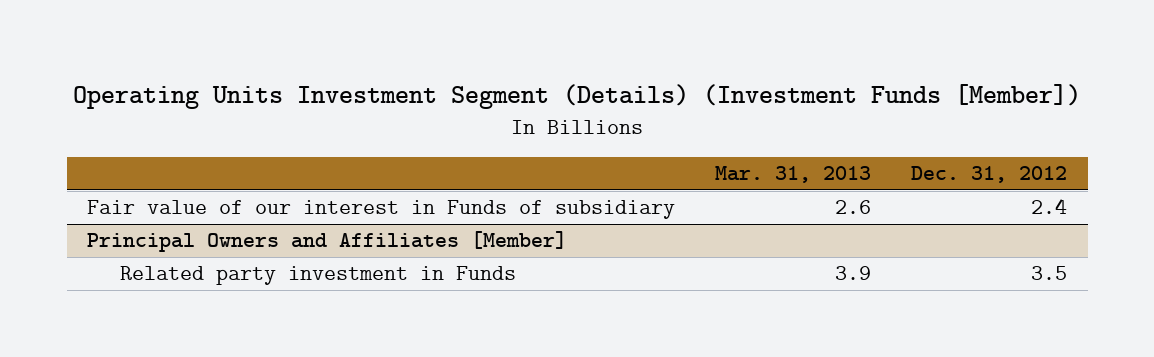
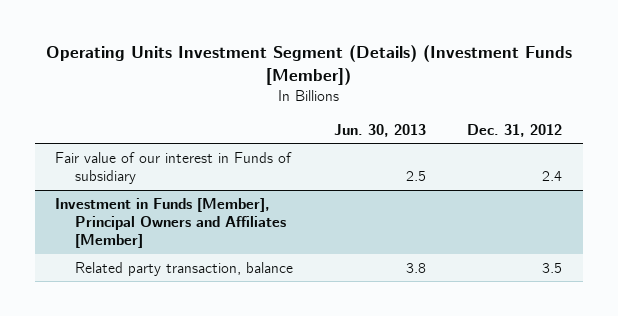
- | Mar. 31, 2013 | Dec. 31, 2012
+ | Jun. 30, 2013 | Dec. 31, 2012
- Principal Owners and Affiliates [Member]
- Related party investment in Funds | 3.9 | 3.5
+ Investment in Funds [Member], Principal Owners and Affiliates [Member]
+ Related party transaction, balance | 3.8 | 3.5

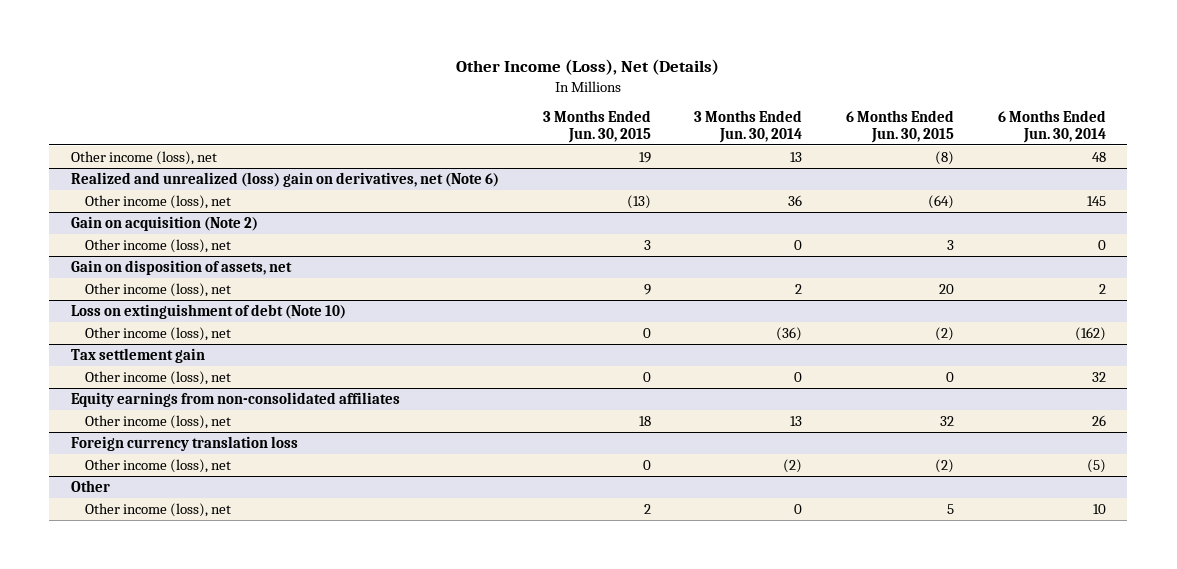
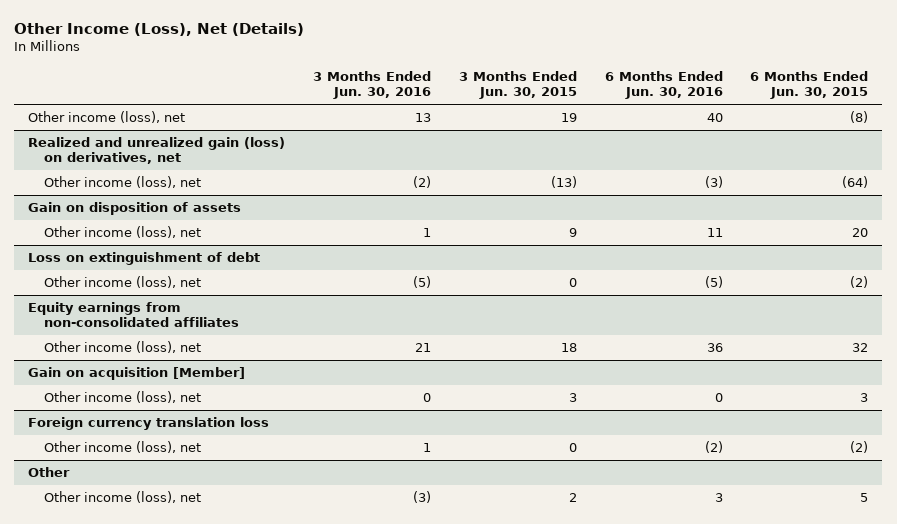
- | 3 Months Ended Jun. 30, 2015 | 3 Months Ended Jun. 30, 2014 | 6 Months Ended Jun. 30, 2015 | 6 Months Ended Jun. 30, 2014
+ | 3 Months Ended Jun. 30, 2016 | 3 Months Ended Jun. 30, 2015 | 6 Months Ended Jun. 30, 2016 | 6 Months Ended Jun. 30, 2015
- Realized and unrealized (loss) gain on derivatives, net (Note 6)
+ Realized and unrealized gain (loss) on derivatives, net
- Gain on acquisition (Note 2)
- Other income (loss), net | 3 | 0 | 3 | 0
- Gain on disposition of assets, net
+ Gain on disposition of assets
- Loss on extinguishment of debt (Note 10)
+ Loss on extinguishment of debt
- Tax settlement gain
- Other income (loss), net | 0 | 0 | 0 | 32
+ Gain on acquisition [Member]
+ Other income (loss), net | 0 | 3 | 0 | 3

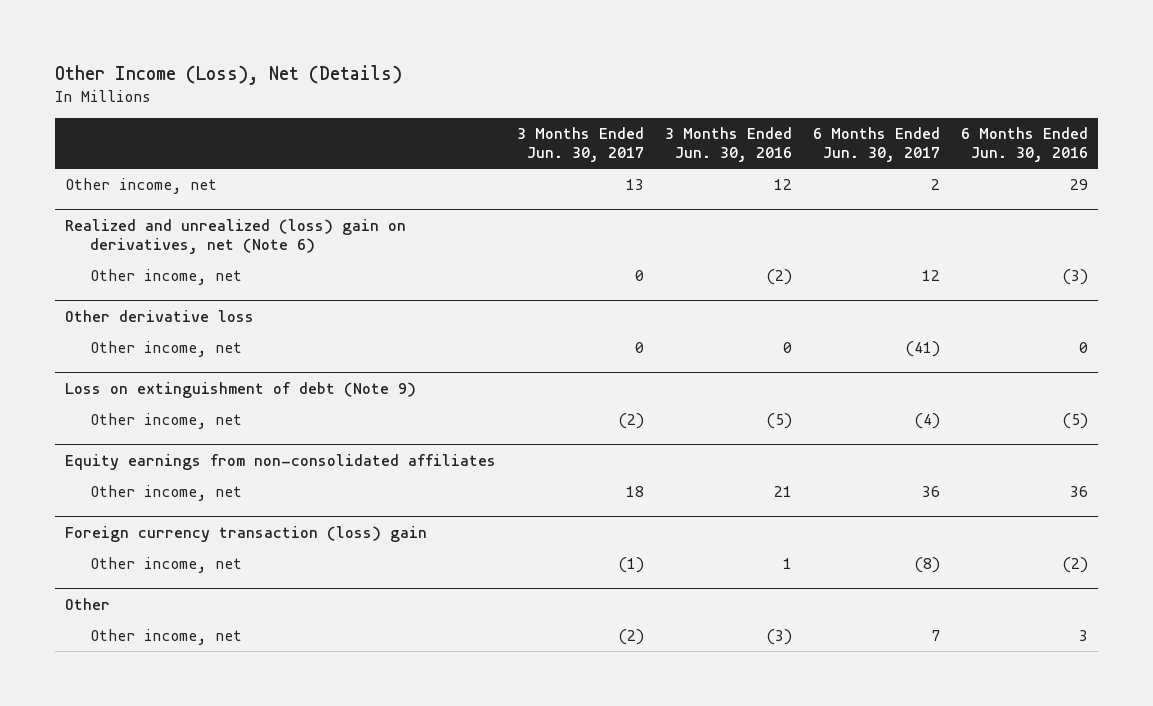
- | 3 Months Ended Jun. 30, 2016 | 3 Months Ended Jun. 30, 2015 | 6 Months Ended Jun. 30, 2016 | 6 Months Ended Jun. 30, 2015
+ | 3 Months Ended Jun. 30, 2017 | 3 Months Ended Jun. 30, 2016 | 6 Months Ended Jun. 30, 2017 | 6 Months Ended Jun. 30, 2016
- Other income (loss), net | 13 | 19 | 40 | (8)
- Realized and unrealized gain (loss) on derivatives, net
- Other income (loss), net | (2) | (13) | (3) | (64)
- Gain on disposition of assets
- Other income (loss), net | 1 | 9 | 11 | 20
- Loss on extinguishment of debt
- Other income (loss), net | (5) | 0 | (5) | (2)
+ Other income, net | 13 | 12 | 2 | 29
+ Realized and unrealized (loss) gain on derivatives, net (Note 6)
+ Other income, net | 0 | (2) | 12 | (3)
+ Other derivative loss
+ Other income, net | 0 | 0 | (41) | 0
+ Loss on extinguishment of debt (Note 9)
+ Other income, net | (2) | (5) | (4) | (5)
@ Equity earnings from non-consolidated affiliates
- Other income (loss), net | 21 | 18 | 36 | 32
- Gain on acquisition [Member]
- Other income (loss), net | 0 | 3 | 0 | 3
- Foreign currency translation loss
- Other income (loss), net | 1 | 0 | (2) | (2)
@ Equity earnings from non-consolidated affiliates
+ Other income, net | 18 | 21 | 36 | 36
+ Foreign currency transaction (loss) gain
+ Other income, net | (1) | 1 | (8) | (2)
@ Other
- Other income (loss), net | (3) | 2 | 3 | 5
+ Other income, net | (2) | (3) | 7 | 3

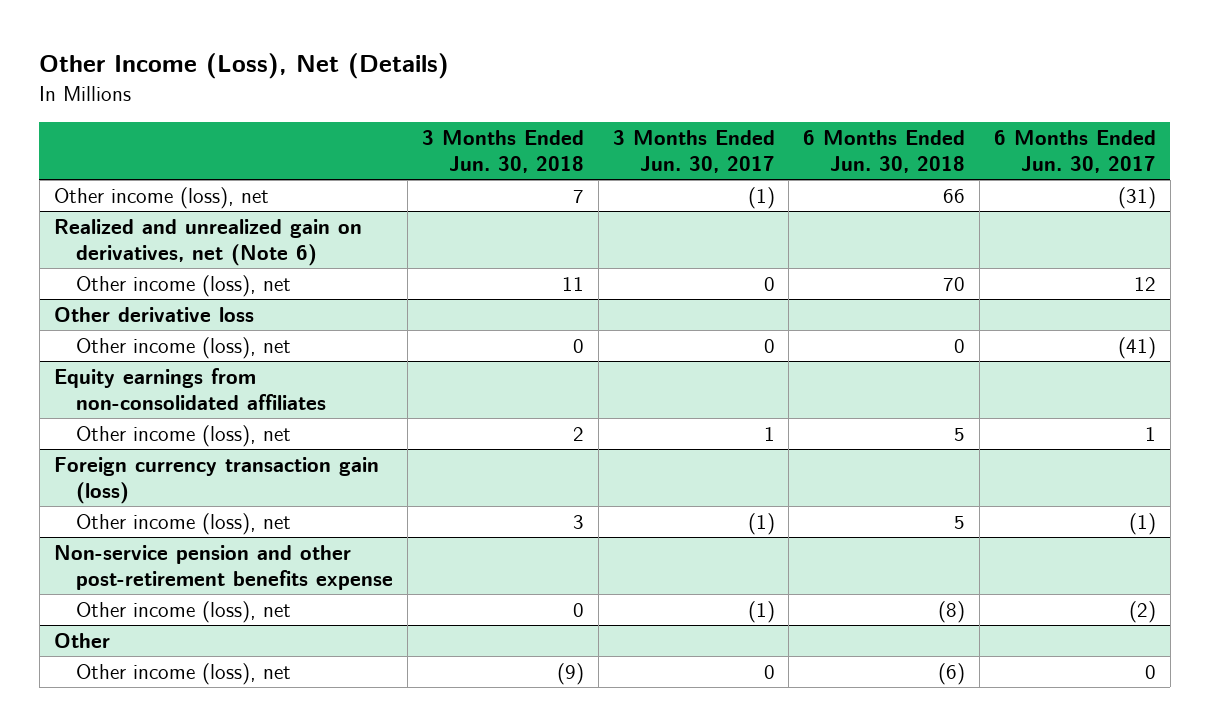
- | 3 Months Ended Jun. 30, 2017 | 3 Months Ended Jun. 30, 2016 | 6 Months Ended Jun. 30, 2017 | 6 Months Ended Jun. 30, 2016
+ | 3 Months Ended Jun. 30, 2018 | 3 Months Ended Jun. 30, 2017 | 6 Months Ended Jun. 30, 2018 | 6 Months Ended Jun. 30, 2017
- Other income, net | 13 | 12 | 2 | 29
- Realized and unrealized (loss) gain on derivatives, net (Note 6)
- Other income, net | 0 | (2) | 12 | (3)
+ Other income (loss), net | 7 | (1) | 66 | (31)
+ Realized and unrealized gain on derivatives, net (Note 6)
+ Other income (loss), net | 11 | 0 | 70 | 12
@ Other derivative loss
- Other income, net | 0 | 0 | (41) | 0
- Loss on extinguishment of debt (Note 9)
- Other income, net | (2) | (5) | (4) | (5)
@ Other derivative loss
+ Other income (loss), net | 0 | 0 | 0 | (41)
@ Equity earnings from non-consolidated affiliates
- Other income, net | 18 | 21 | 36 | 36
- Foreign currency transaction (loss) gain
- Other income, net | (1) | 1 | (8) | (2)
@ Equity earnings from non-consolidated affiliates
+ Other income (loss), net | 2 | 1 | 5 | 1
+ Foreign currency transaction gain (loss)
+ Other income (loss), net | 3 | (1) | 5 | (1)
+ Non-service pension and other post-retirement benefits expense
+ Other income (loss), net | 0 | (1) | (8) | (2)
@ Other
- Other income, net | (2) | (3) | 7 | 3
+ Other income (loss), net | (9) | 0 | (6) | 0

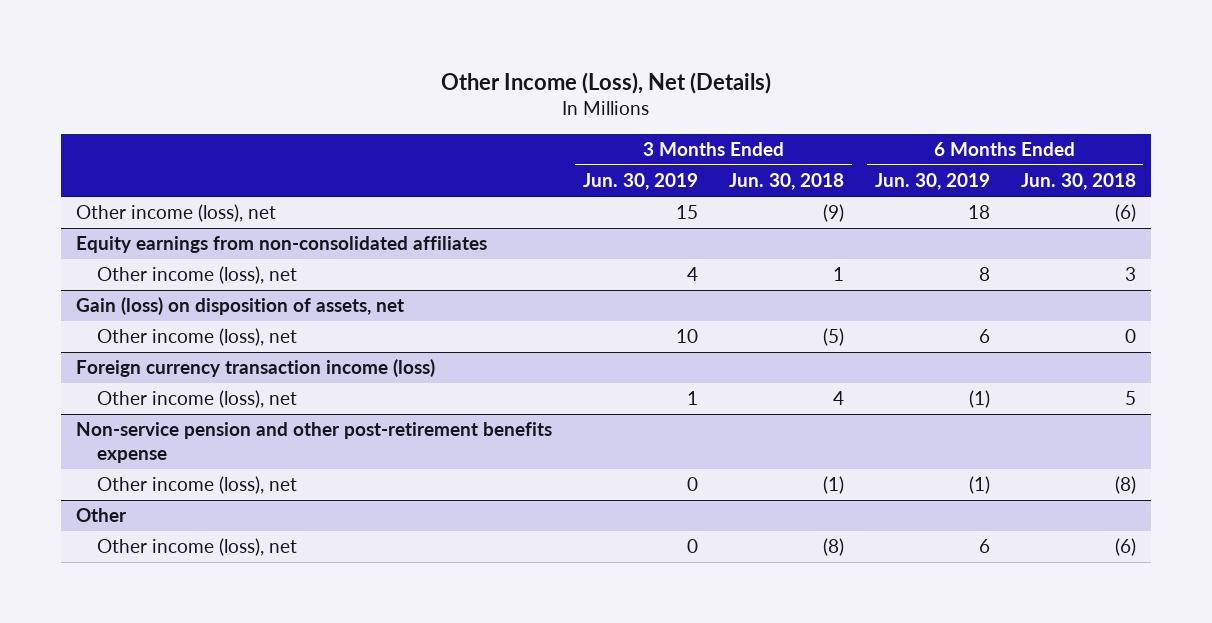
- | 3 Months Ended Jun. 30, 2018 | 3 Months Ended Jun. 30, 2017 | 6 Months Ended Jun. 30, 2018 | 6 Months Ended Jun. 30, 2017
+ | 3 Months Ended Jun. 30, 2019 | 3 Months Ended Jun. 30, 2018 | 6 Months Ended Jun. 30, 2019 | 6 Months Ended Jun. 30, 2018
- Other income (loss), net | 7 | (1) | 66 | (31)
- Realized and unrealized gain on derivatives, net (Note 6)
- Other income (loss), net | 11 | 0 | 70 | 12
- Other derivative loss
- Other income (loss), net | 0 | 0 | 0 | (41)
+ Other income (loss), net | 15 | (9) | 18 | (6)
@ Equity earnings from non-consolidated affiliates
- Other income (loss), net | 2 | 1 | 5 | 1
- Foreign currency transaction gain (loss)
- Other income (loss), net | 3 | (1) | 5 | (1)
@ Equity earnings from non-consolidated affiliates
+ Other income (loss), net | 4 | 1 | 8 | 3
+ Gain (loss) on disposition of assets, net
+ Other income (loss), net | 10 | (5) | 6 | 0
+ Foreign currency transaction income (loss)
+ Other income (loss), net | 1 | 4 | (1) | 5
@ Non-service pension and other post-retirement benefits expense
- Other income (loss), net | 0 | (1) | (8) | (2)
+ Other income (loss), net | 0 | (1) | (1) | (8)
@ Other
- Other income (loss), net | (9) | 0 | (6) | 0
+ Other income (loss), net | 0 | (8) | 6 | (6)

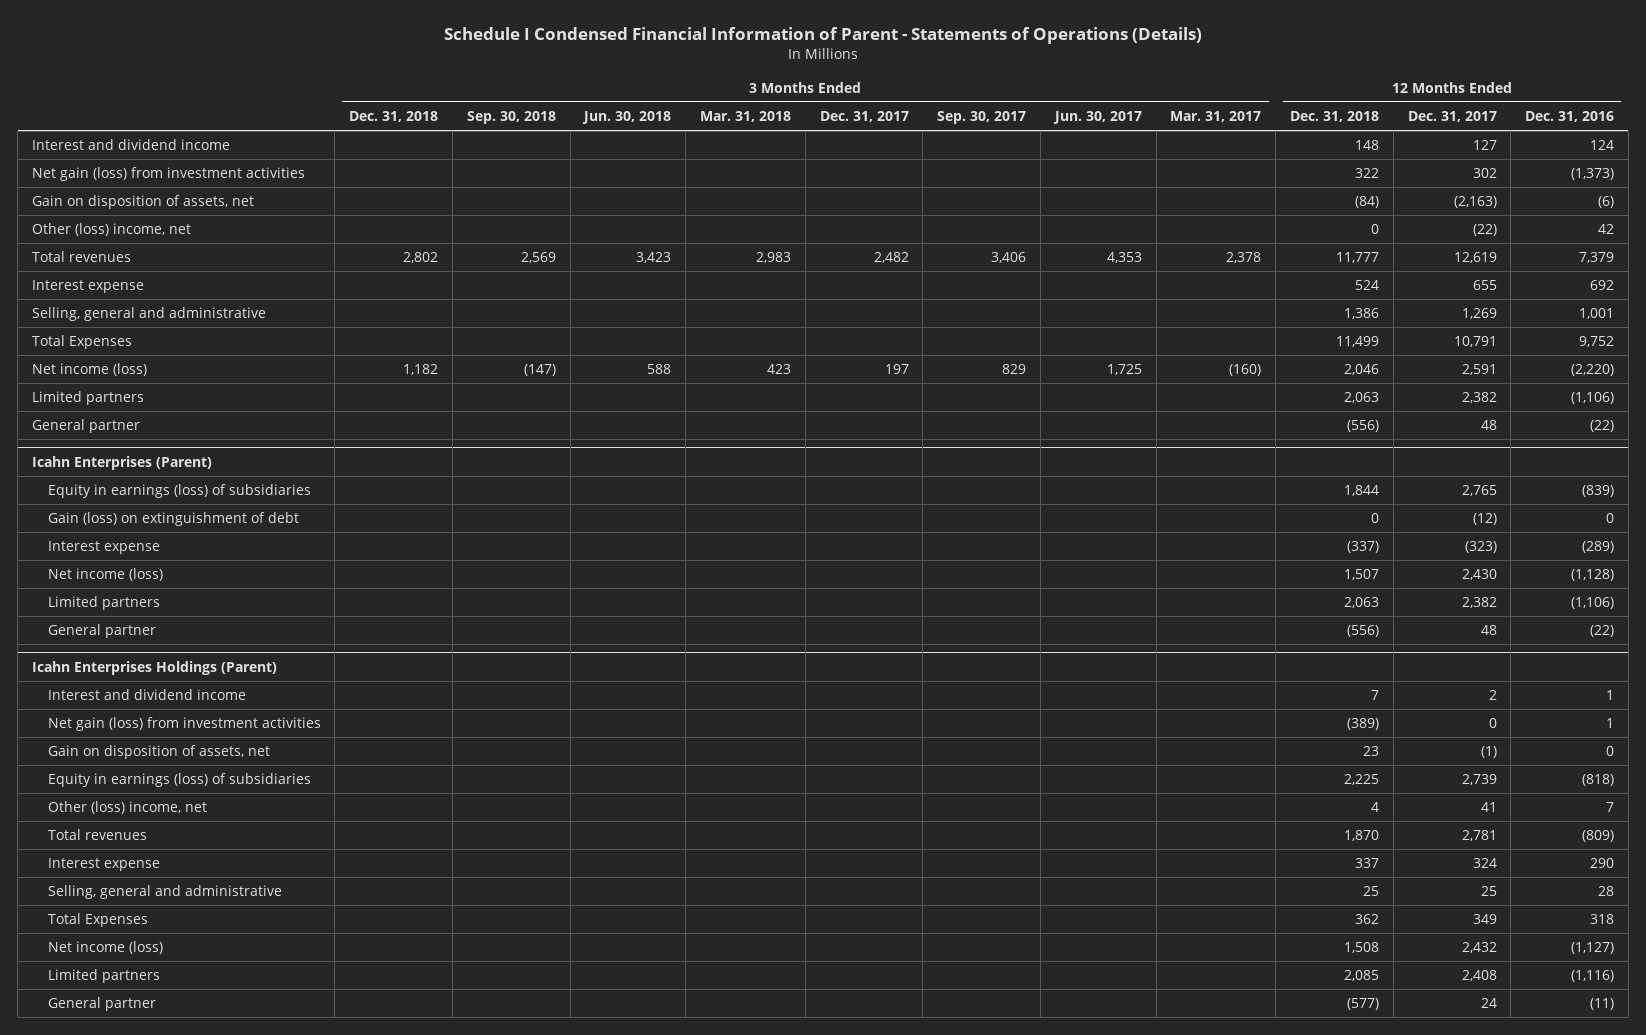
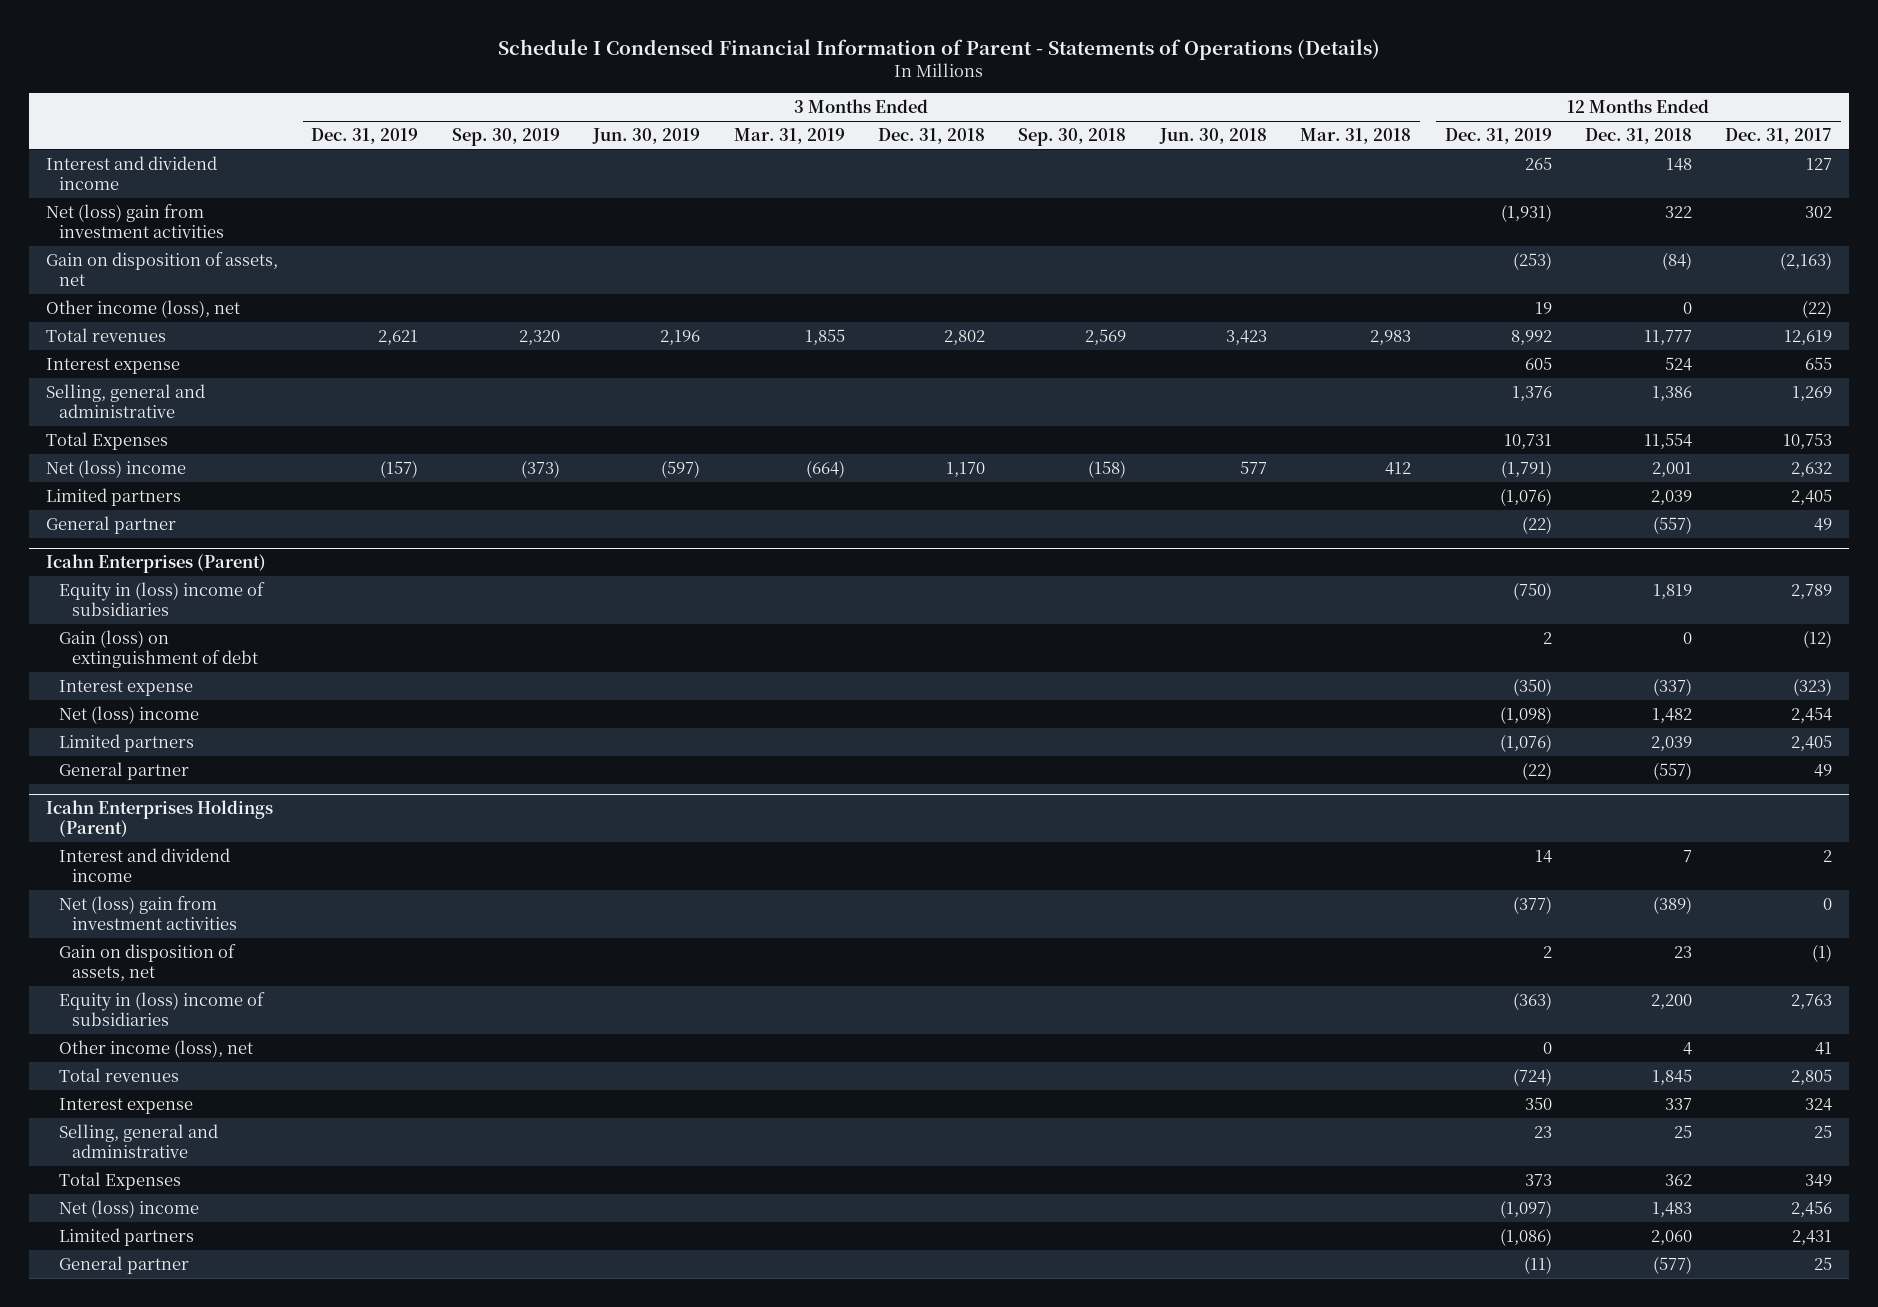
- | 3 Months Ended Dec. 31, 2018 | 3 Months Ended Sep. 30, 2018 | 3 Months Ended Jun. 30, 2018 | 3 Months Ended Mar. 31, 2018 | 3 Months Ended Dec. 31, 2017 | 3 Months Ended Sep. 30, 2017 | 3 Months Ended Jun. 30, 2017 | 3 Months Ended Mar. 31, 2017 | 12 Months Ended Dec. 31, 2018 | 12 Months Ended Dec. 31, 2017 | 12 Months Ended Dec. 31, 2016
+ | 3 Months Ended Dec. 31, 2019 | 3 Months Ended Sep. 30, 2019 | 3 Months Ended Jun. 30, 2019 | 3 Months Ended Mar. 31, 2019 | 3 Months Ended Dec. 31, 2018 | 3 Months Ended Sep. 30, 2018 | 3 Months Ended Jun. 30, 2018 | 3 Months Ended Mar. 31, 2018 | 12 Months Ended Dec. 31, 2019 | 12 Months Ended Dec. 31, 2018 | 12 Months Ended Dec. 31, 2017
- Net gain (loss) from investment activities | | | | | | | | | 322 | 302 | (1,373)
+ Net (loss) gain from investment activities | | | | | | | | | (1,931) | 322 | 302
- Other (loss) income, net | | | | | | | | | 0 | (22) | 42
+ Other income (loss), net | | | | | | | | | 19 | 0 | (22)
- Total Expenses | | | | | | | | | 11,499 | 10,791 | 9,752
- Net income (loss) | 1,182 | (147) | 588 | 423 | 197 | 829 | 1,725 | (160) | 2,046 | 2,591 | (2,220)
- Limited partners | | | | | | | | | 2,063 | 2,382 | (1,106)
- General partner | | | | | | | | | (556) | 48 | (22)
+ Total Expenses | | | | | | | | | 10,731 | 11,554 | 10,753
+ Net (loss) income | (157) | (373) | (597) | (664) | 1,170 | (158) | 577 | 412 | (1,791) | 2,001 | 2,632
+ Limited partners | | | | | | | | | (1,076) | 2,039 | 2,405
+ General partner | | | | | | | | | (22) | (557) | 49
@ Icahn Enterprises (Parent)
- Equity in earnings (loss) of subsidiaries | | | | | | | | | 1,844 | 2,765 | (839)
+ Equity in (loss) income of subsidiaries | | | | | | | | | (750) | 1,819 | 2,789
- Net income (loss) | | | | | | | | | 1,507 | 2,430 | (1,128)
- Limited partners | | | | | | | | | 2,063 | 2,382 | (1,106)
- General partner | | | | | | | | | (556) | 48 | (22)
+ Net (loss) income | | | | | | | | | (1,098) | 1,482 | 2,454
+ Limited partners | | | | | | | | | (1,076) | 2,039 | 2,405
+ General partner | | | | | | | | | (22) | (557) | 49
@ Icahn Enterprises Holdings (Parent)
- Net gain (loss) from investment activities | | | | | | | | | (389) | 0 | 1
+ Net (loss) gain from investment activities | | | | | | | | | (377) | (389) | 0
- Equity in earnings (loss) of subsidiaries | | | | | | | | | 2,225 | 2,739 | (818)
- Other (loss) income, net | | | | | | | | | 4 | 41 | 7
- Total revenues | | | | | | | | | 1,870 | 2,781 | (809)
+ Equity in (loss) income of subsidiaries | | | | | | | | | (363) | 2,200 | 2,763
+ Other income (loss), net | | | | | | | | | 0 | 4 | 41
+ Total revenues | | | | | | | | | (724) | 1,845 | 2,805
- Net income (loss) | | | | | | | | | 1,508 | 2,432 | (1,127)
- Limited partners | | | | | | | | | 2,085 | 2,408 | (1,116)
- General partner | | | | | | | | | (577) | 24 | (11)
+ Net (loss) income | | | | | | | | | (1,097) | 1,483 | 2,456
+ Limited partners | | | | | | | | | (1,086) | 2,060 | 2,431
+ General partner | | | | | | | | | (11) | (577) | 25

